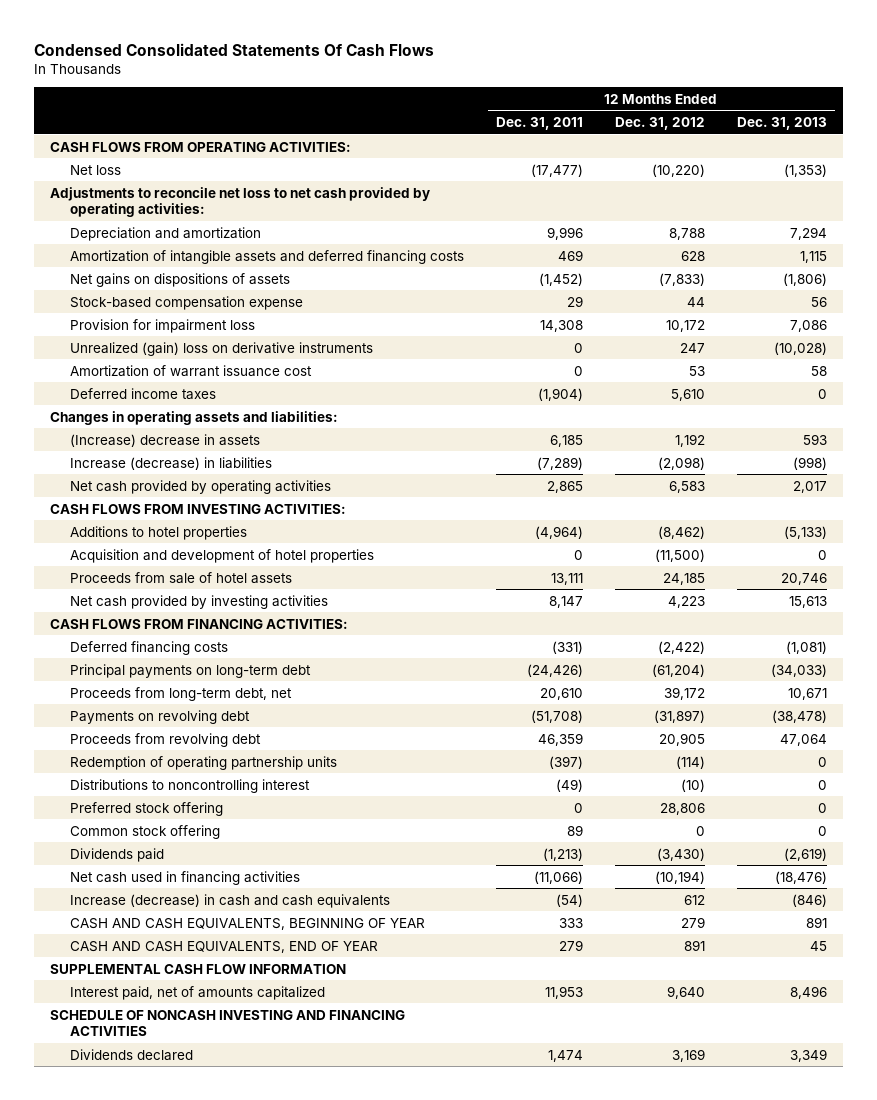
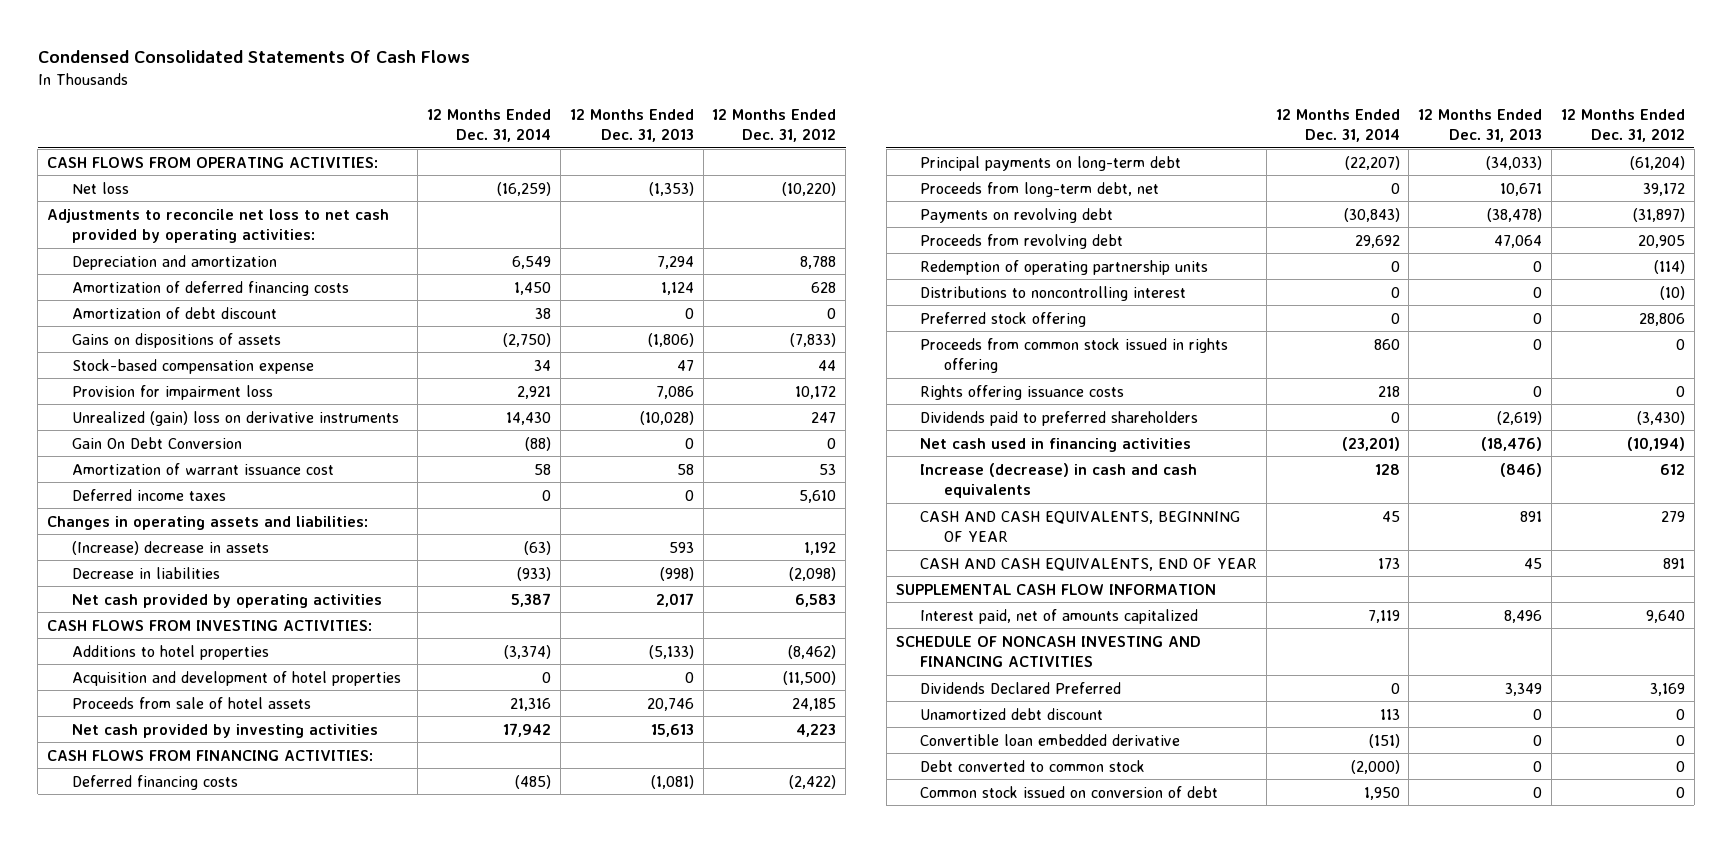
- | 12 Months Ended Dec. 31, 2011 | 12 Months Ended Dec. 31, 2012 | 12 Months Ended Dec. 31, 2013
+ | 12 Months Ended Dec. 31, 2014 | 12 Months Ended Dec. 31, 2013 | 12 Months Ended Dec. 31, 2012
- Amortization of intangible assets and deferred financing costs | 469 | 628 | 1,115
- Net gains on dispositions of assets | (1,452) | (7,833) | (1,806)
- Stock-based compensation expense | 29 | 44 | 56
+ Amortization of deferred financing costs | 1,450 | 1,124 | 628
+ Amortization of debt discount | 38 | 0 | 0
+ Gains on dispositions of assets | (2,750) | (1,806) | (7,833)
+ Stock-based compensation expense | 34 | 47 | 44
+ Gain On Debt Conversion | (88) | 0 | 0
- Increase (decrease) in liabilities | (7,289) | (2,098) | (998)
+ Decrease in liabilities | (933) | (998) | (2,098)
- Common stock offering | 89 | 0 | 0
- Dividends paid | (1,213) | (3,430) | (2,619)
+ Proceeds from common stock issued in rights offering | 860 | 0 | 0
+ Rights offering issuance costs | 218 | 0 | 0
+ Dividends paid to preferred shareholders | 0 | (2,619) | (3,430)
- Dividends declared | 1,474 | 3,169 | 3,349
+ Dividends Declared Preferred | 0 | 3,349 | 3,169
+ Unamortized debt discount | 113 | 0 | 0
+ Convertible loan embedded derivative | (151) | 0 | 0
+ Debt converted to common stock | (2,000) | 0 | 0
+ Common stock issued on conversion of debt | 1,950 | 0 | 0

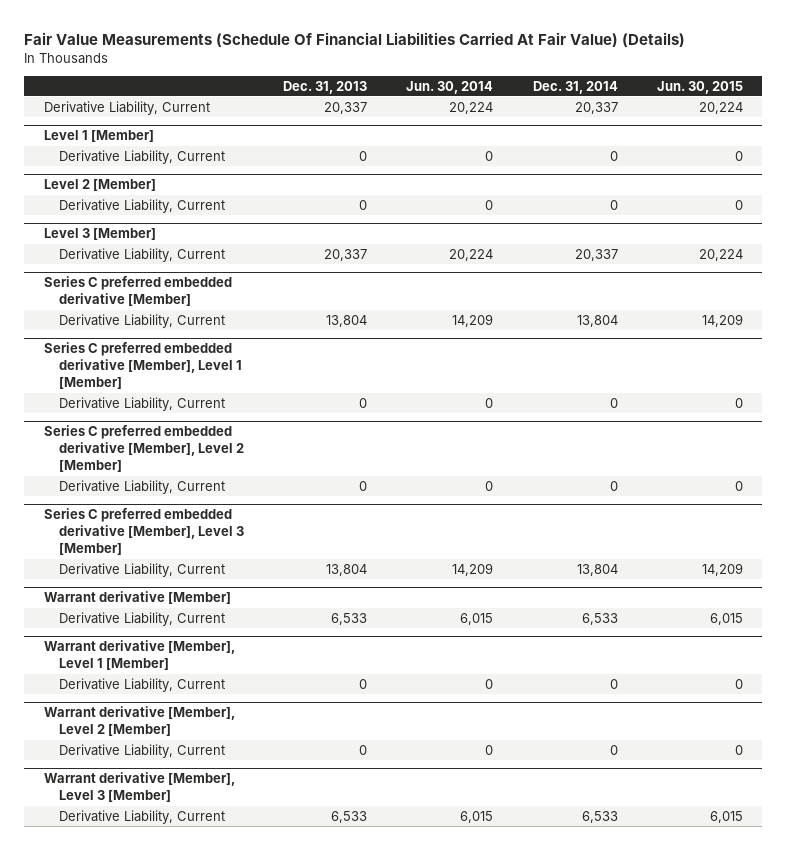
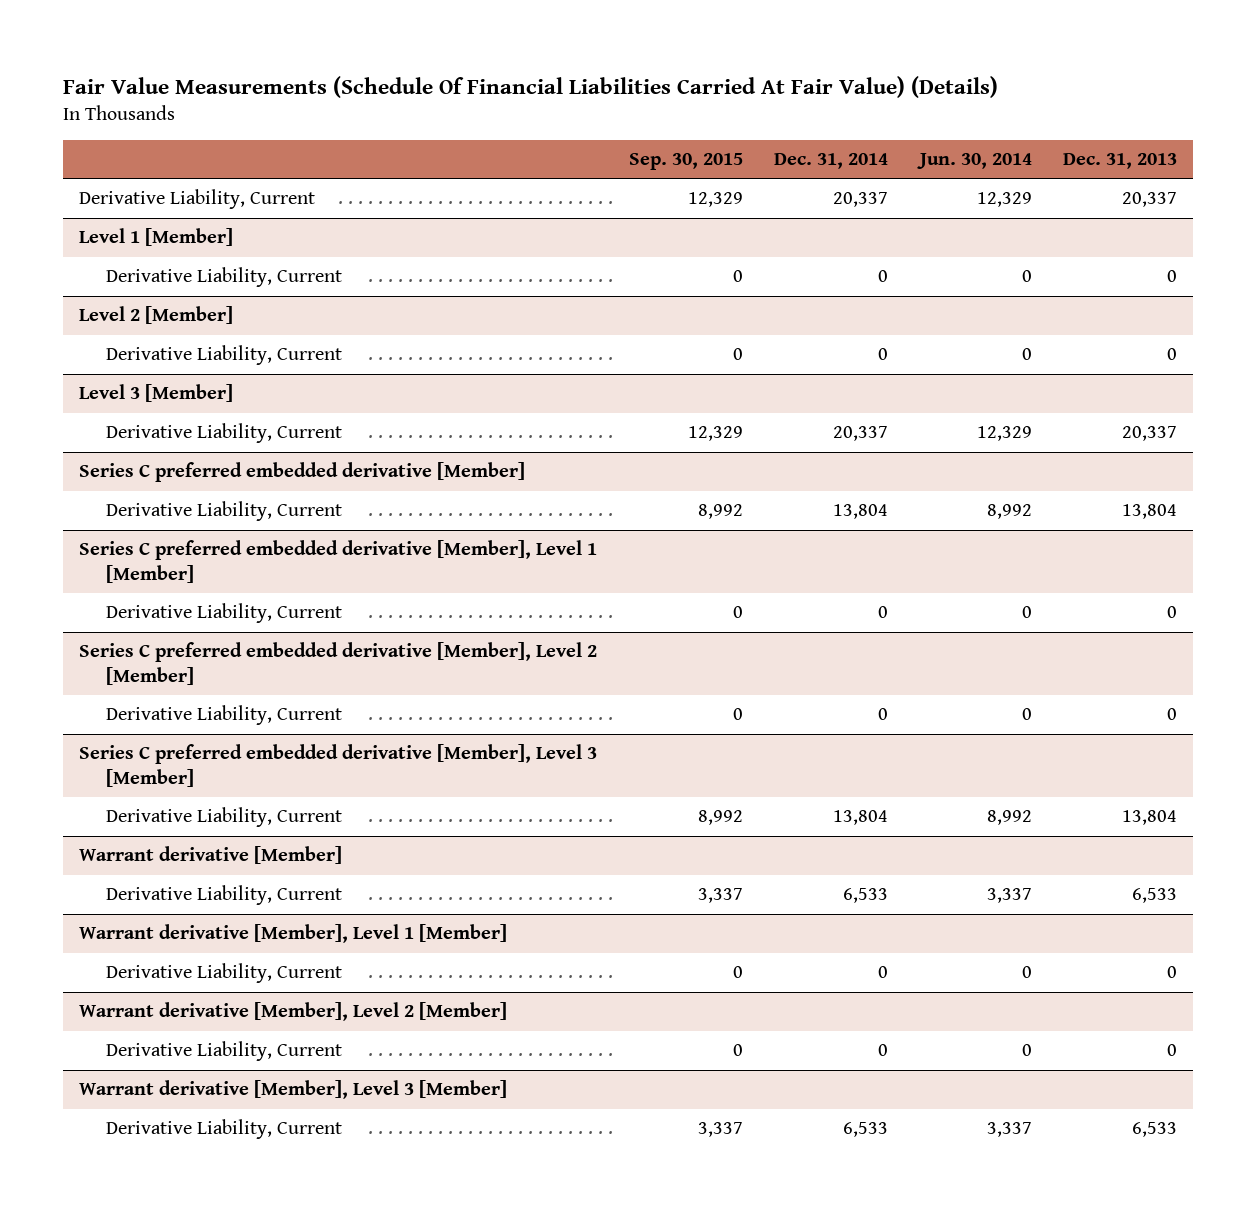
- | Dec. 31, 2013 | Jun. 30, 2014 | Dec. 31, 2014 | Jun. 30, 2015
+ | Sep. 30, 2015 | Dec. 31, 2014 | Jun. 30, 2014 | Dec. 31, 2013
- Derivative Liability, Current | 20,337 | 20,224 | 20,337 | 20,224
+ Derivative Liability, Current | 12,329 | 20,337 | 12,329 | 20,337
@ Level 3 [Member]
- Derivative Liability, Current | 20,337 | 20,224 | 20,337 | 20,224
+ Derivative Liability, Current | 12,329 | 20,337 | 12,329 | 20,337
@ Series C preferred embedded derivative [Member]
- Derivative Liability, Current | 13,804 | 14,209 | 13,804 | 14,209
+ Derivative Liability, Current | 8,992 | 13,804 | 8,992 | 13,804
@ Series C preferred embedded derivative [Member], Level 3 [Member]
- Derivative Liability, Current | 13,804 | 14,209 | 13,804 | 14,209
+ Derivative Liability, Current | 8,992 | 13,804 | 8,992 | 13,804
@ Warrant derivative [Member]
- Derivative Liability, Current | 6,533 | 6,015 | 6,533 | 6,015
+ Derivative Liability, Current | 3,337 | 6,533 | 3,337 | 6,533
@ Warrant derivative [Member], Level 3 [Member]
- Derivative Liability, Current | 6,533 | 6,015 | 6,533 | 6,015
+ Derivative Liability, Current | 3,337 | 6,533 | 3,337 | 6,533

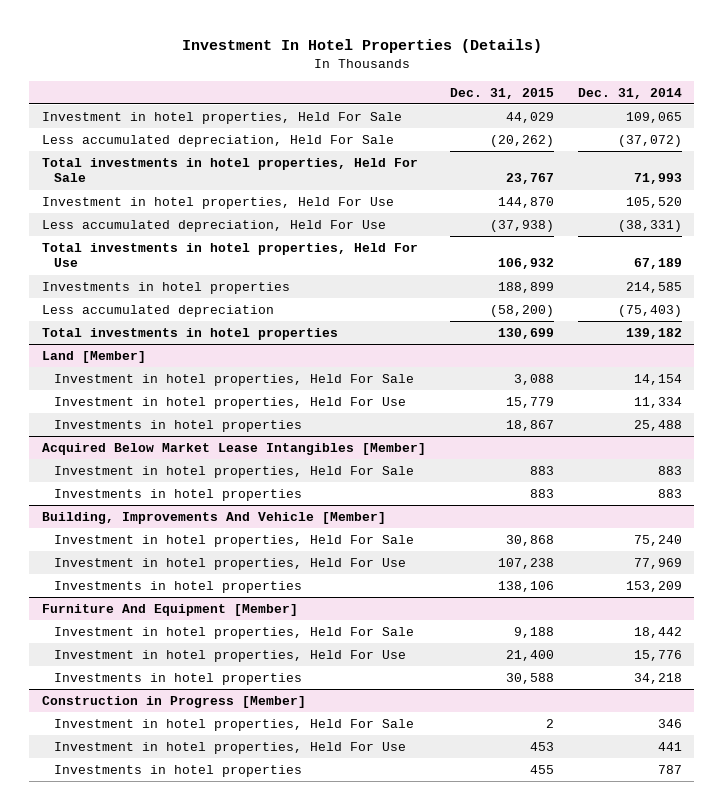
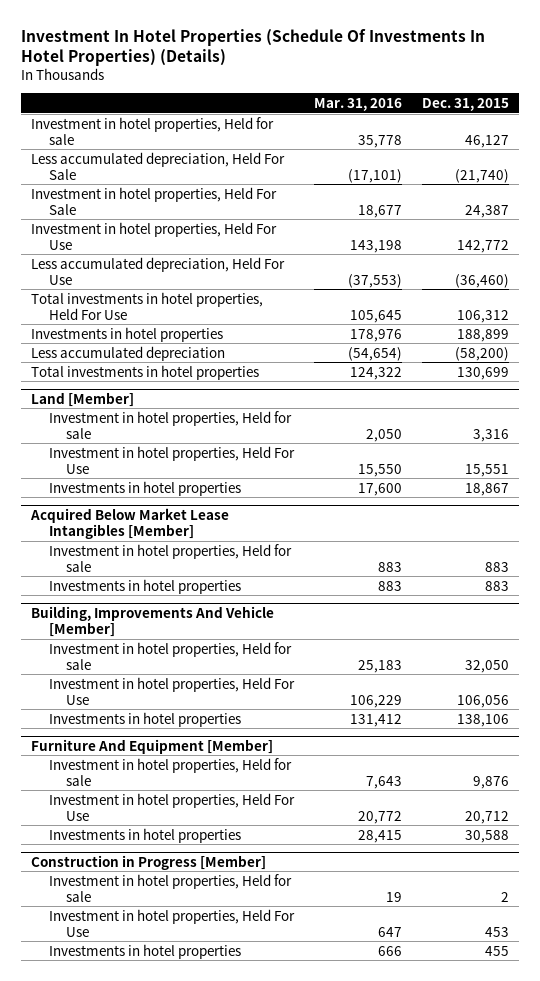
- Investment In Hotel Properties (Details)
+ Investment In Hotel Properties (Schedule Of Investments In Hotel Properties) (Details)
- | Dec. 31, 2015 | Dec. 31, 2014
+ | Mar. 31, 2016 | Dec. 31, 2015
- Investment in hotel properties, Held For Sale | 44,029 | 109,065
- Less accumulated depreciation, Held For Sale | (20,262) | (37,072)
- Total investments in hotel properties, Held For Sale | 23,767 | 71,993
- Investment in hotel properties, Held For Use | 144,870 | 105,520
- Less accumulated depreciation, Held For Use | (37,938) | (38,331)
- Total investments in hotel properties, Held For Use | 106,932 | 67,189
+ Investment in hotel properties, Held for sale | 35,778 | 46,127
+ Less accumulated depreciation, Held For Sale | (17,101) | (21,740)
+ Investment in hotel properties, Held For Sale | 18,677 | 24,387
+ Investment in hotel properties, Held For Use | 143,198 | 142,772
+ Less accumulated depreciation, Held For Use | (37,553) | (36,460)
+ Total investments in hotel properties, Held For Use | 105,645 | 106,312
@ Land [Member]
- Investment in hotel properties, Held For Sale | 3,088 | 14,154
- Investment in hotel properties, Held For Use | 15,779 | 11,334
+ Investment in hotel properties, Held for sale | 2,050 | 3,316
+ Investment in hotel properties, Held For Use | 15,550 | 15,551
@ Acquired Below Market Lease Intangibles [Member]
- Investment in hotel properties, Held For Sale | 883 | 883
+ Investment in hotel properties, Held for sale | 883 | 883
@ Building, Improvements And Vehicle [Member]
- Investment in hotel properties, Held For Sale | 30,868 | 75,240
- Investment in hotel properties, Held For Use | 107,238 | 77,969
+ Investment in hotel properties, Held for sale | 25,183 | 32,050
+ Investment in hotel properties, Held For Use | 106,229 | 106,056
@ Furniture And Equipment [Member]
- Investment in hotel properties, Held For Sale | 9,188 | 18,442
- Investment in hotel properties, Held For Use | 21,400 | 15,776
+ Investment in hotel properties, Held for sale | 7,643 | 9,876
+ Investment in hotel properties, Held For Use | 20,772 | 20,712
@ Construction in Progress [Member]
- Investment in hotel properties, Held For Sale | 2 | 346
+ Investment in hotel properties, Held for sale | 19 | 2

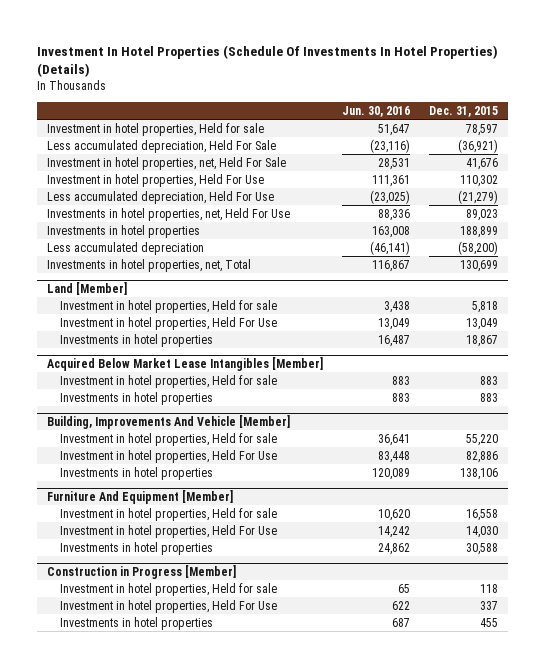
- | Mar. 31, 2016 | Dec. 31, 2015
+ | Jun. 30, 2016 | Dec. 31, 2015
- Investment in hotel properties, Held for sale | 35,778 | 46,127
- Less accumulated depreciation, Held For Sale | (17,101) | (21,740)
- Investment in hotel properties, Held For Sale | 18,677 | 24,387
- Investment in hotel properties, Held For Use | 143,198 | 142,772
- Less accumulated depreciation, Held For Use | (37,553) | (36,460)
- Total investments in hotel properties, Held For Use | 105,645 | 106,312
+ Investment in hotel properties, Held for sale | 51,647 | 78,597
+ Less accumulated depreciation, Held For Sale | (23,116) | (36,921)
+ Investment in hotel properties, net, Held For Sale | 28,531 | 41,676
+ Investment in hotel properties, Held For Use | 111,361 | 110,302
+ Less accumulated depreciation, Held For Use | (23,025) | (21,279)
+ Investments in hotel properties, net, Held For Use | 88,336 | 89,023
- Total investments in hotel properties | 124,322 | 130,699
+ Investments in hotel properties, net, Total | 116,867 | 130,699
@ Land [Member]
- Investment in hotel properties, Held for sale | 2,050 | 3,316
- Investment in hotel properties, Held For Use | 15,550 | 15,551
+ Investment in hotel properties, Held for sale | 3,438 | 5,818
+ Investment in hotel properties, Held For Use | 13,049 | 13,049
@ Building, Improvements And Vehicle [Member]
- Investment in hotel properties, Held for sale | 25,183 | 32,050
- Investment in hotel properties, Held For Use | 106,229 | 106,056
+ Investment in hotel properties, Held for sale | 36,641 | 55,220
+ Investment in hotel properties, Held For Use | 83,448 | 82,886
@ Furniture And Equipment [Member]
- Investment in hotel properties, Held for sale | 7,643 | 9,876
- Investment in hotel properties, Held For Use | 20,772 | 20,712
+ Investment in hotel properties, Held for sale | 10,620 | 16,558
+ Investment in hotel properties, Held For Use | 14,242 | 14,030
@ Construction in Progress [Member]
- Investment in hotel properties, Held for sale | 19 | 2
- Investment in hotel properties, Held For Use | 647 | 453
+ Investment in hotel properties, Held for sale | 65 | 118
+ Investment in hotel properties, Held For Use | 622 | 337

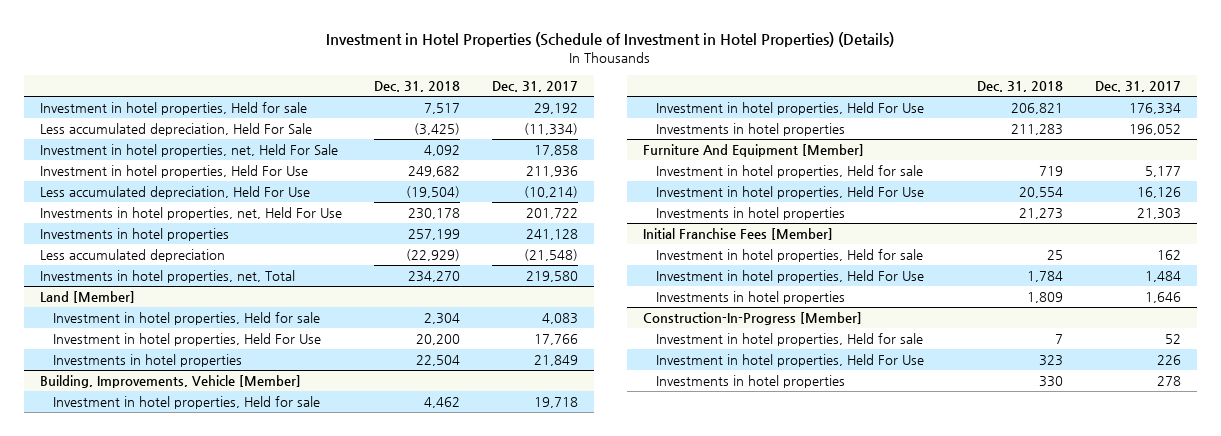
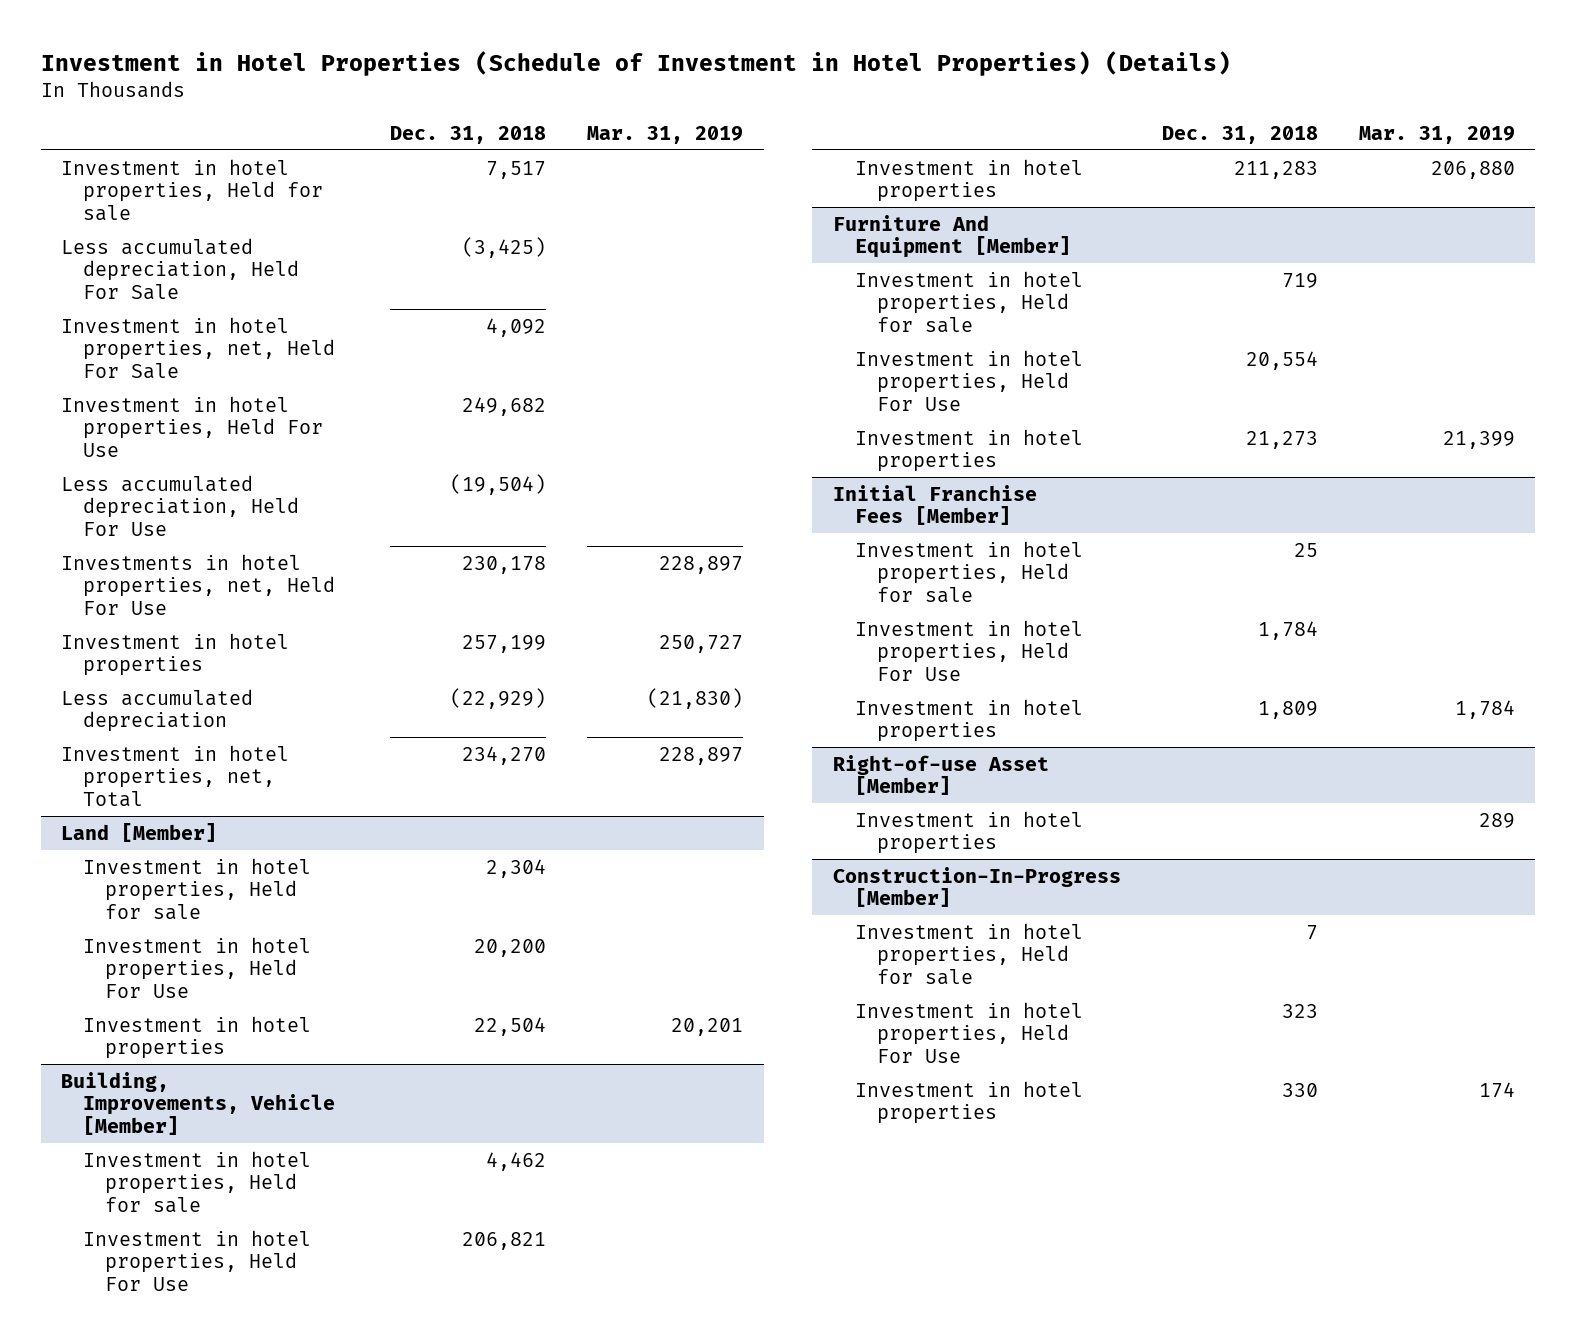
- | Dec. 31, 2018 | Dec. 31, 2017
+ | Dec. 31, 2018 | Mar. 31, 2019
- Investments in hotel properties | 257,199 | 241,128
+ Investment in hotel properties | 257,199 | 250,727
- Investments in hotel properties, net, Total | 234,270 | 219,580
+ Investment in hotel properties, net, Total | 234,270 | 228,897
@ Land [Member]
- Investments in hotel properties | 22,504 | 21,849
+ Investment in hotel properties | 22,504 | 20,201
@ Building, Improvements, Vehicle [Member]
- Investments in hotel properties | 211,283 | 196,052
+ Investment in hotel properties | 211,283 | 206,880
@ Furniture And Equipment [Member]
- Investments in hotel properties | 21,273 | 21,303
+ Investment in hotel properties | 21,273 | 21,399
@ Initial Franchise Fees [Member]
- Investments in hotel properties | 1,809 | 1,646
+ Investment in hotel properties | 1,809 | 1,784
+ Right-of-use Asset [Member]
+ Investment in hotel properties | | 289
@ Construction-In-Progress [Member]
- Investments in hotel properties | 330 | 278
+ Investment in hotel properties | 330 | 174

